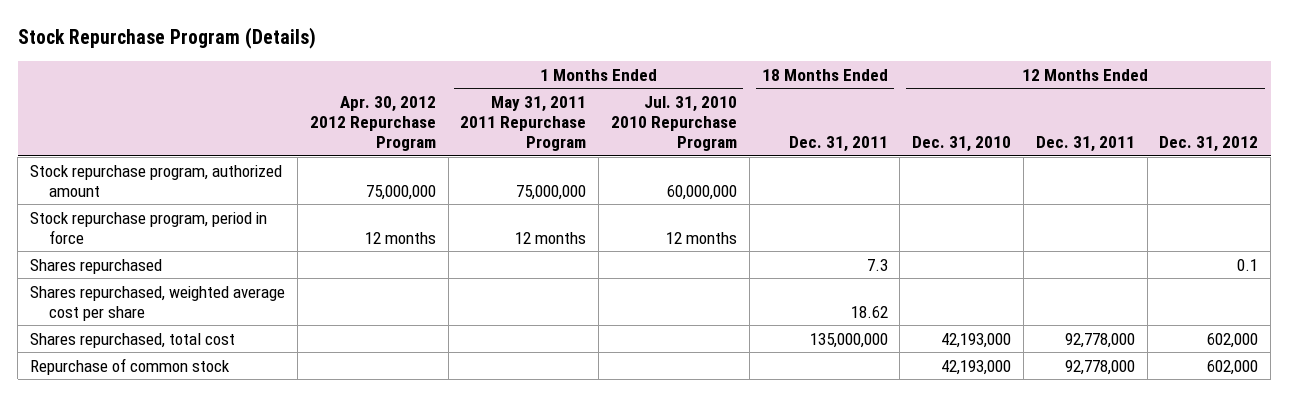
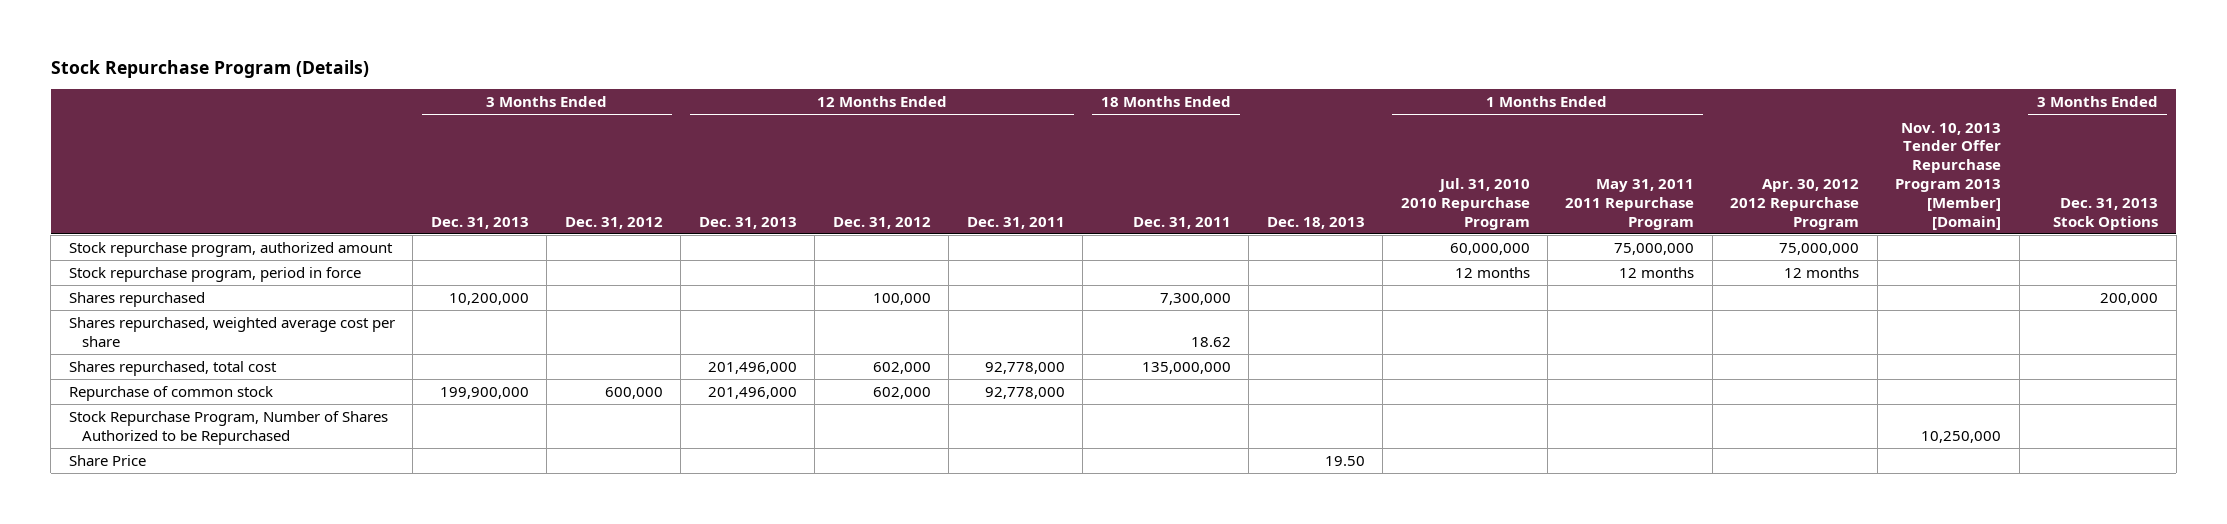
- | Apr. 30, 2012 2012 Repurchase Program | 1 Months Ended May 31, 2011 2011 Repurchase Program | 1 Months Ended Jul. 31, 2010 2010 Repurchase Program | 18 Months Ended Dec. 31, 2011 | 12 Months Ended Dec. 31, 2010 | 12 Months Ended Dec. 31, 2011 | 12 Months Ended Dec. 31, 2012
+ | 3 Months Ended Dec. 31, 2013 | 3 Months Ended Dec. 31, 2012 | 12 Months Ended Dec. 31, 2013 | 12 Months Ended Dec. 31, 2012 | 12 Months Ended Dec. 31, 2011 | 18 Months Ended Dec. 31, 2011 | Dec. 18, 2013 | 1 Months Ended Jul. 31, 2010 2010 Repurchase Program | 1 Months Ended May 31, 2011 2011 Repurchase Program | Apr. 30, 2012 2012 Repurchase Program | Nov. 10, 2013 Tender Offer Repurchase Program 2013 [Member] [Domain] | 3 Months Ended Dec. 31, 2013 Stock Options
- Shares repurchased | | | | 7.3 | | | 0.1
+ Shares repurchased | 10,200,000 | | | 100,000 | | 7,300,000 | | | | | | 200,000
+ Stock Repurchase Program, Number of Shares Authorized to be Repurchased | | | | | | | | | | | 10,250,000 |
+ Share Price | | | | | | | 19.50 | | | | |

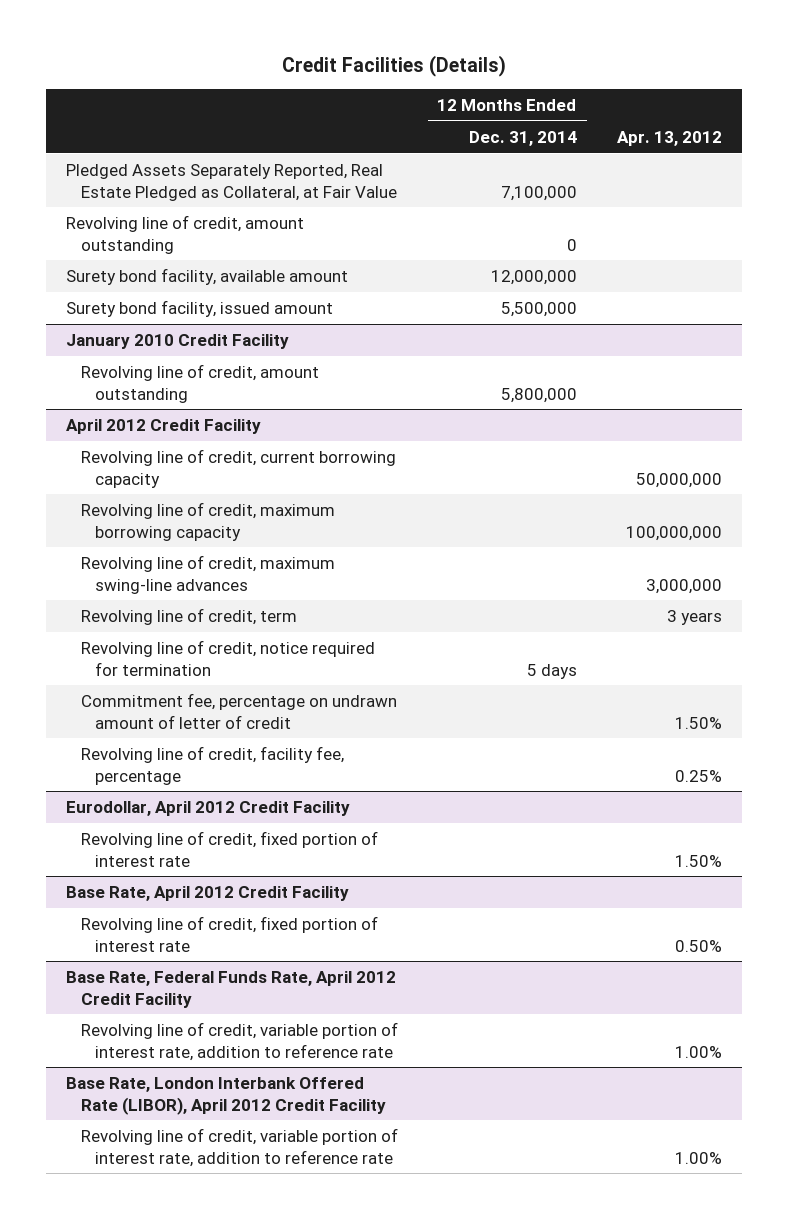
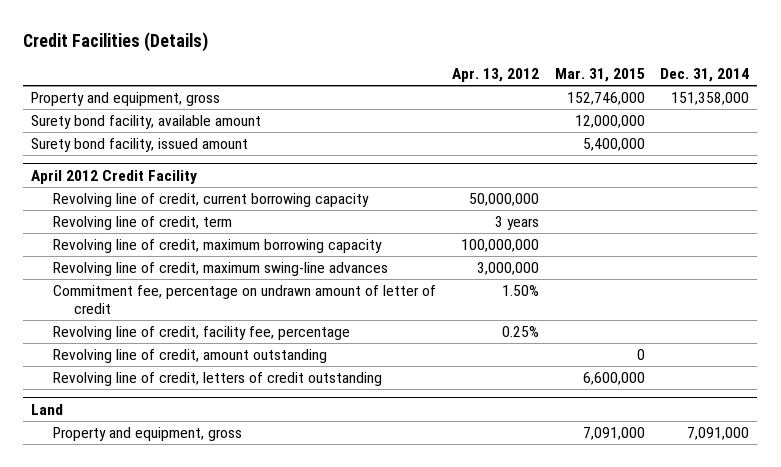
- | 12 Months Ended Dec. 31, 2014 | Apr. 13, 2012
+ | Apr. 13, 2012 | Mar. 31, 2015 | Dec. 31, 2014
- Pledged Assets Separately Reported, Real Estate Pledged as Collateral, at Fair Value | 7,100,000 |
- Revolving line of credit, amount outstanding | 0 |
+ Property and equipment, gross | | 152,746,000 | 151,358,000
- January 2010 Credit Facility
- Revolving line of credit, amount outstanding | 5,800,000 |
@ April 2012 Credit Facility
moved up: Revolving line of credit, term | 3 years | |
- Revolving line of credit, notice required for termination | 5 days |
- Eurodollar, April 2012 Credit Facility
- Revolving line of credit, fixed portion of interest rate | | 1.50%
- Base Rate, April 2012 Credit Facility
- Revolving line of credit, fixed portion of interest rate | | 0.50%
- Base Rate, Federal Funds Rate, April 2012 Credit Facility
- Revolving line of credit, variable portion of interest rate, addition to reference rate | | 1.00%
- Base Rate, London Interbank Offered Rate (LIBOR), April 2012 Credit Facility
- Revolving line of credit, variable portion of interest rate, addition to reference rate | | 1.00%
@ April 2012 Credit Facility
+ Revolving line of credit, amount outstanding | | 0 |
+ Revolving line of credit, letters of credit outstanding | | 6,600,000 |
+ Land
+ Property and equipment, gross | | 7,091,000 | 7,091,000

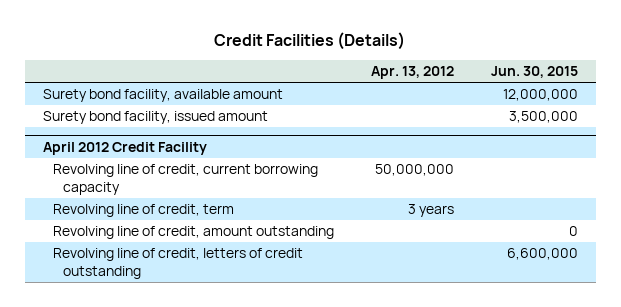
- | Apr. 13, 2012 | Mar. 31, 2015 | Dec. 31, 2014
+ | Apr. 13, 2012 | Jun. 30, 2015
- Property and equipment, gross | | 152,746,000 | 151,358,000
@ April 2012 Credit Facility
- Revolving line of credit, maximum borrowing capacity | 100,000,000 | |
- Revolving line of credit, maximum swing-line advances | 3,000,000 | |
- Commitment fee, percentage on undrawn amount of letter of credit | 1.50% | |
- Revolving line of credit, facility fee, percentage | 0.25% | |
- Land
- Property and equipment, gross | | 7,091,000 | 7,091,000

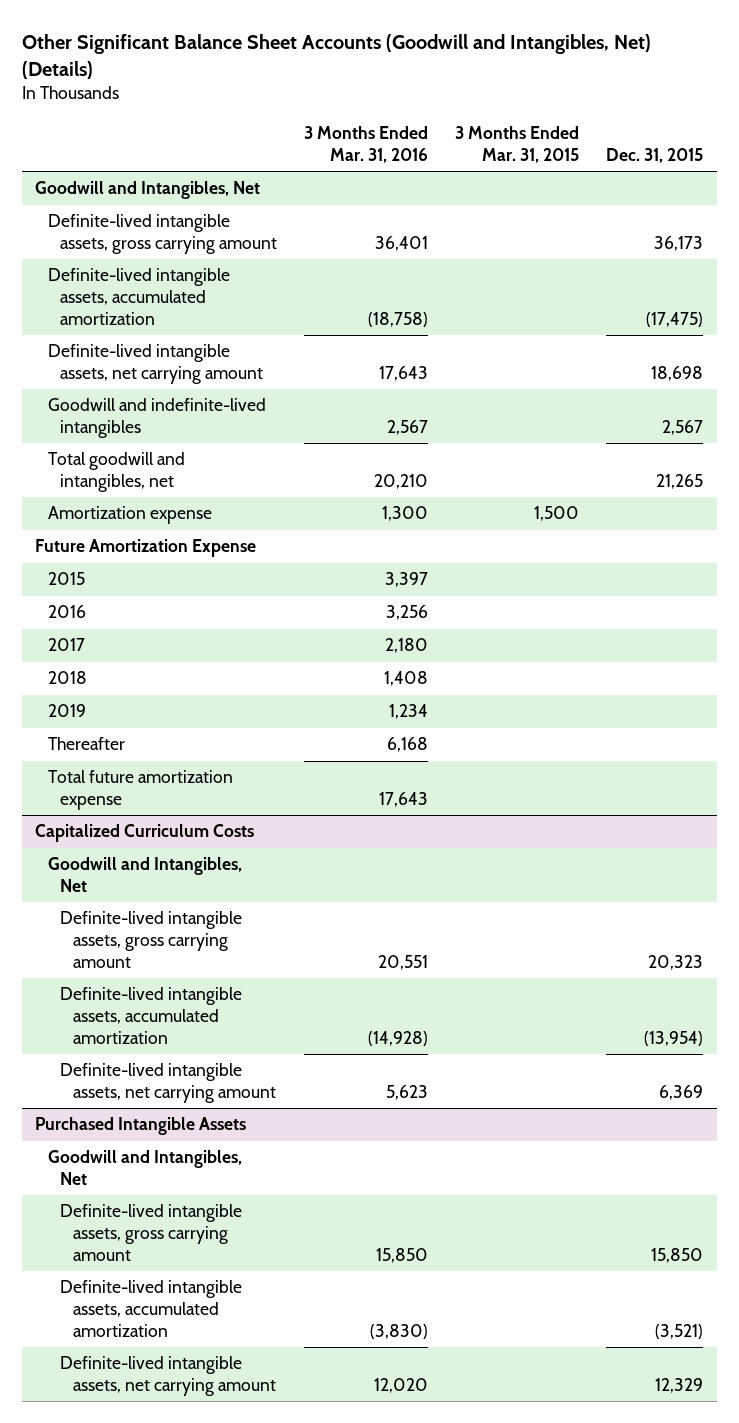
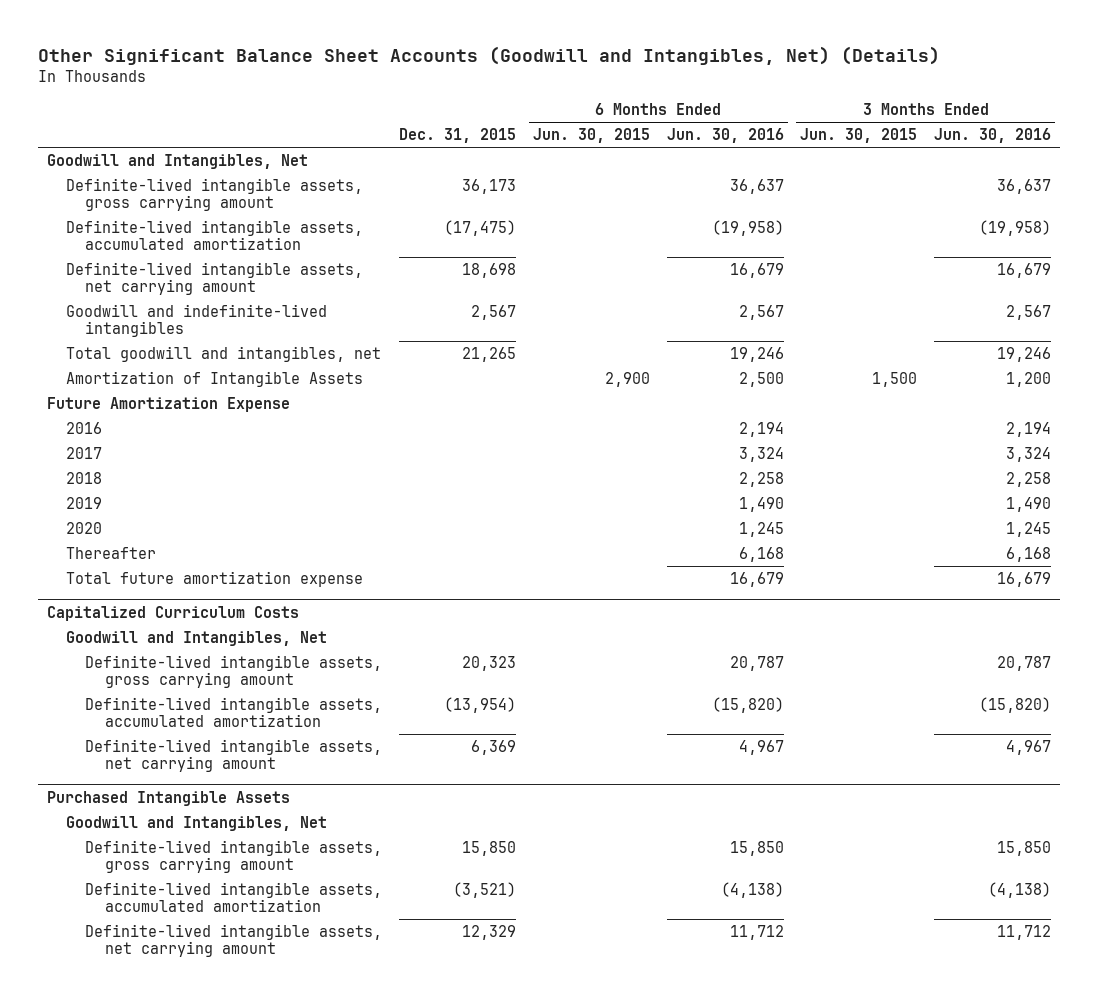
- | 3 Months Ended Mar. 31, 2016 | 3 Months Ended Mar. 31, 2015 | Dec. 31, 2015
+ | Dec. 31, 2015 | 6 Months Ended Jun. 30, 2015 | 6 Months Ended Jun. 30, 2016 | 3 Months Ended Jun. 30, 2015 | 3 Months Ended Jun. 30, 2016
- Amortization expense | 1,300 | 1,500 |
+ Amortization of Intangible Assets | | 2,900 | 2,500 | 1,500 | 1,200
- 2015 | 3,397 | |
+ 2020 | | | 1,245 | | 1,245

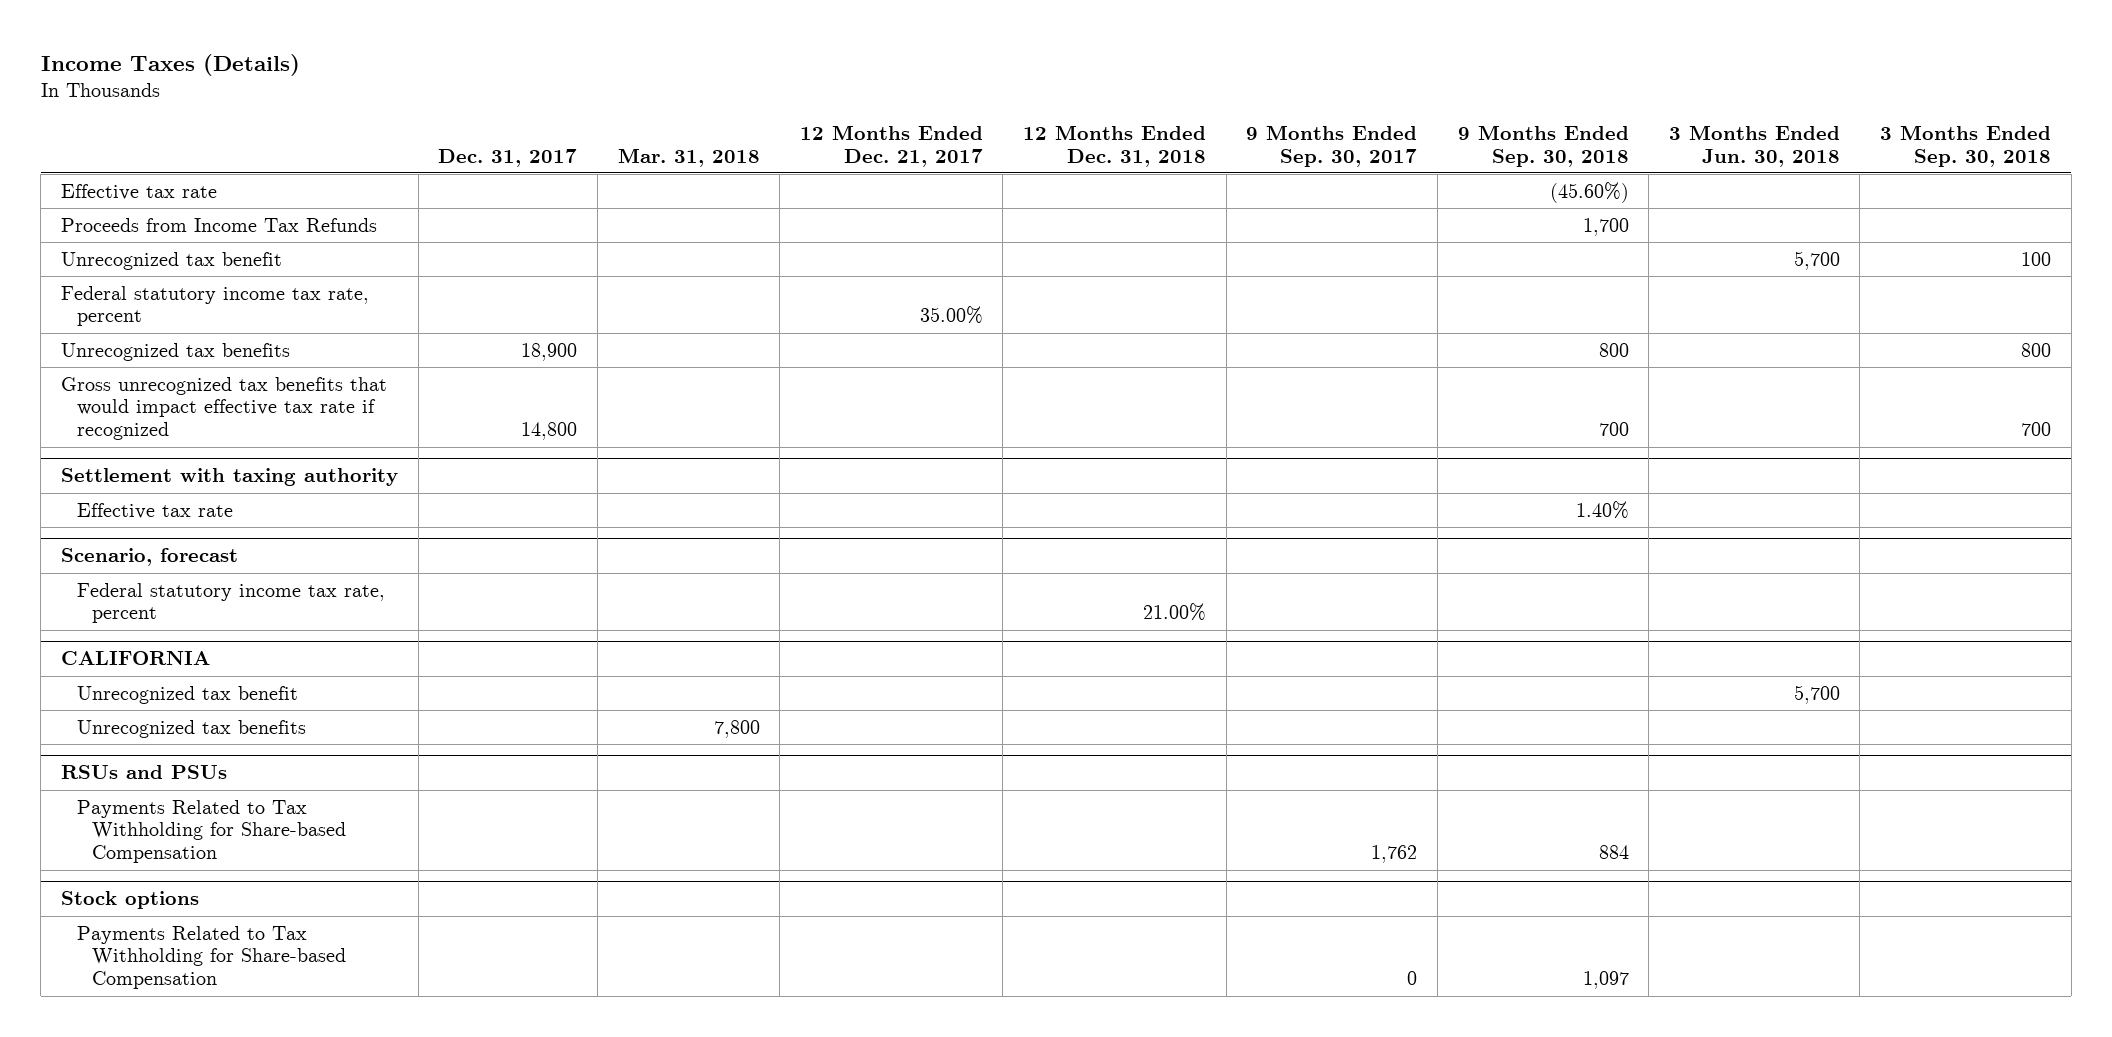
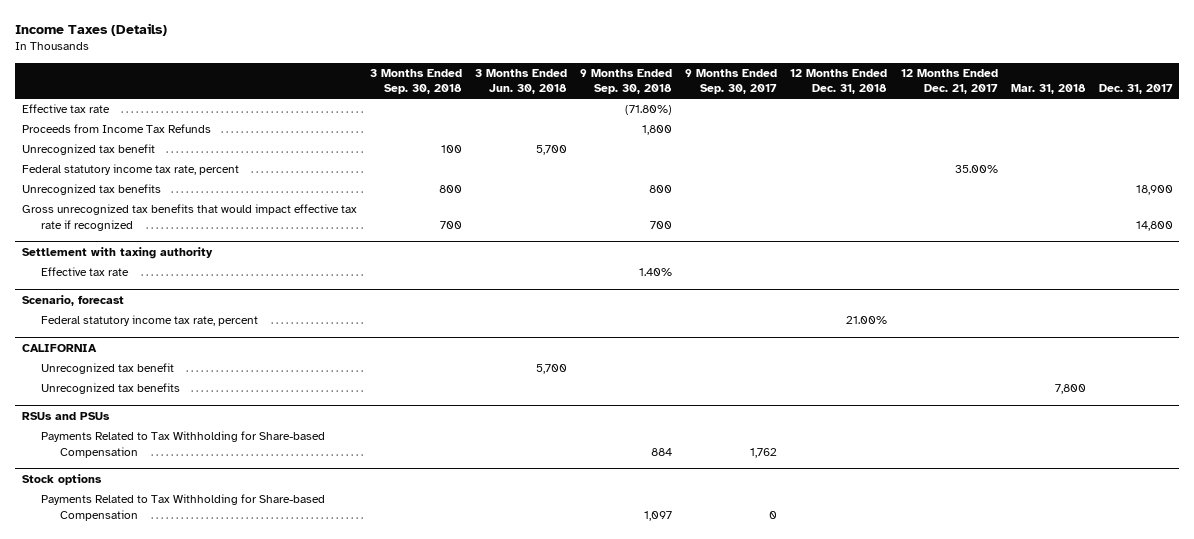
- | Dec. 31, 2017 | Mar. 31, 2018 | 12 Months Ended Dec. 21, 2017 | 12 Months Ended Dec. 31, 2018 | 9 Months Ended Sep. 30, 2017 | 9 Months Ended Sep. 30, 2018 | 3 Months Ended Jun. 30, 2018 | 3 Months Ended Sep. 30, 2018
+ | 3 Months Ended Sep. 30, 2018 | 3 Months Ended Jun. 30, 2018 | 9 Months Ended Sep. 30, 2018 | 9 Months Ended Sep. 30, 2017 | 12 Months Ended Dec. 31, 2018 | 12 Months Ended Dec. 21, 2017 | Mar. 31, 2018 | Dec. 31, 2017
- Effective tax rate | | | | | | (45.60%) | |
- Proceeds from Income Tax Refunds | | | | | | 1,700 | |
+ Effective tax rate | | | (71.80%) | | | | |
+ Proceeds from Income Tax Refunds | | | 1,800 | | | | |

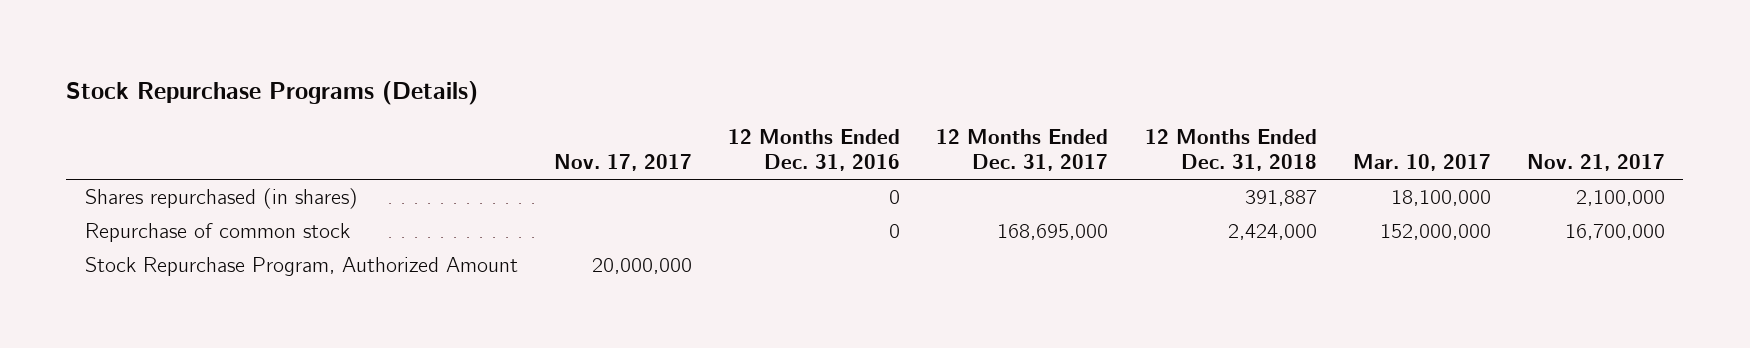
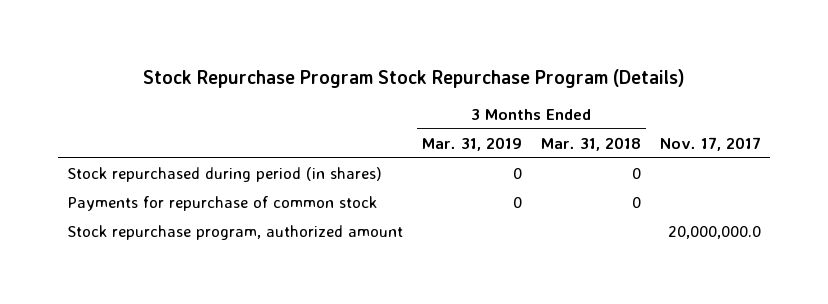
- Stock Repurchase Programs (Details)
+ Stock Repurchase Program Stock Repurchase Program (Details)
- | Nov. 17, 2017 | 12 Months Ended Dec. 31, 2016 | 12 Months Ended Dec. 31, 2017 | 12 Months Ended Dec. 31, 2018 | Mar. 10, 2017 | Nov. 21, 2017
+ | 3 Months Ended Mar. 31, 2019 | 3 Months Ended Mar. 31, 2018 | Nov. 17, 2017
- Shares repurchased (in shares) | | 0 | | 391,887 | 18,100,000 | 2,100,000
- Repurchase of common stock | | 0 | 168,695,000 | 2,424,000 | 152,000,000 | 16,700,000
- Stock Repurchase Program, Authorized Amount | 20,000,000 | | | | |
+ Stock repurchased during period (in shares) | 0 | 0 |
+ Payments for repurchase of common stock | 0 | 0 |
+ Stock repurchase program, authorized amount | | | 20,000,000.0

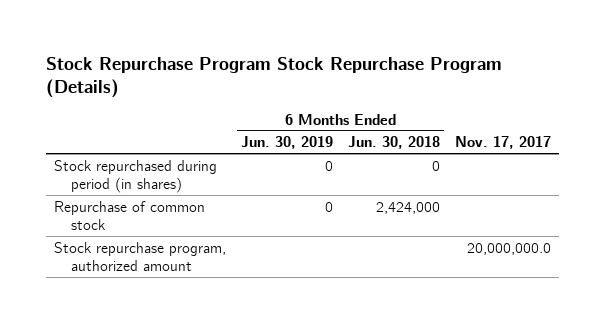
- | 3 Months Ended Mar. 31, 2019 | 3 Months Ended Mar. 31, 2018 | Nov. 17, 2017
+ | 6 Months Ended Jun. 30, 2019 | 6 Months Ended Jun. 30, 2018 | Nov. 17, 2017
- Payments for repurchase of common stock | 0 | 0 |
+ Repurchase of common stock | 0 | 2,424,000 |

